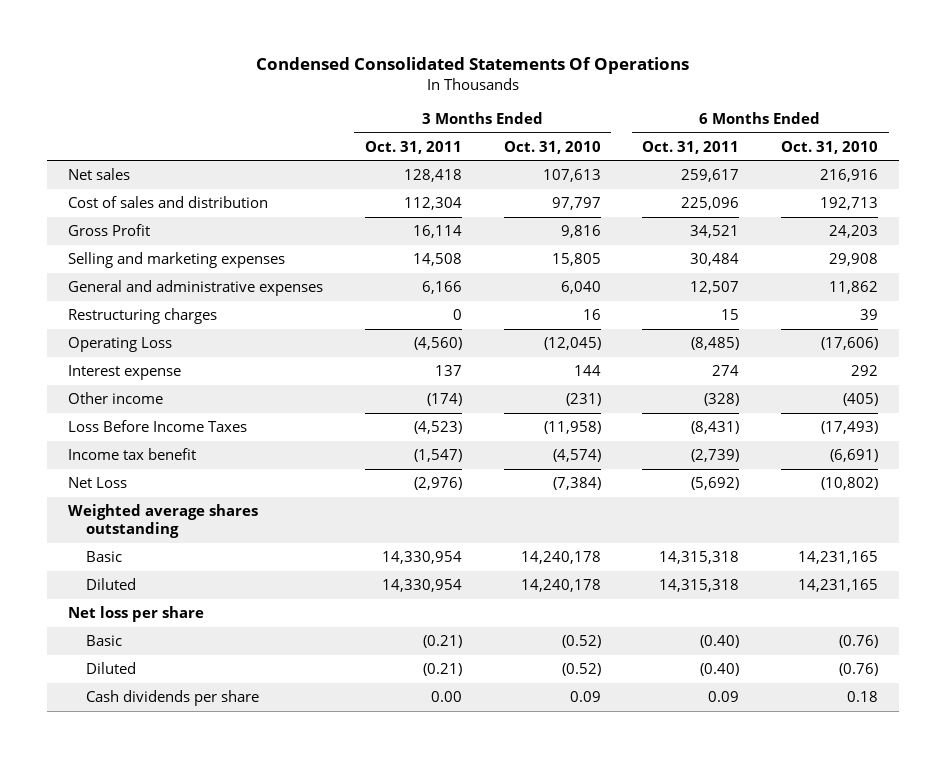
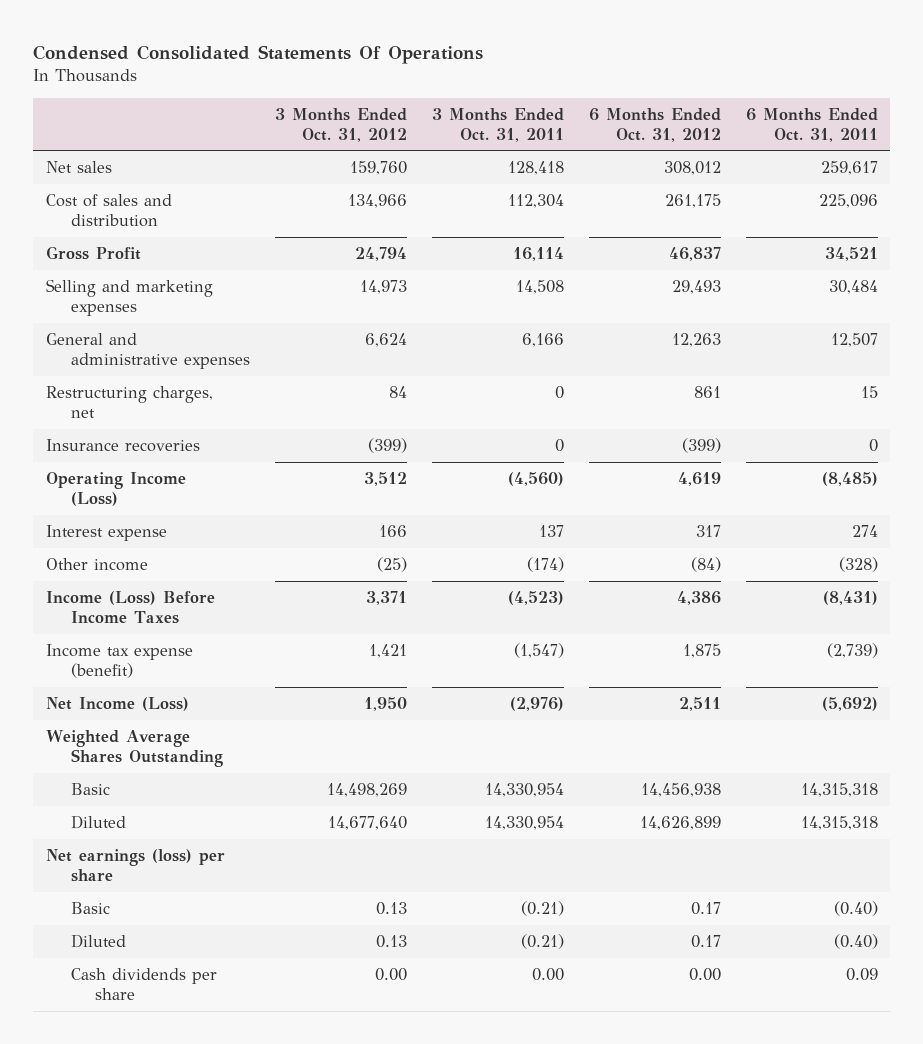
- | 3 Months Ended Oct. 31, 2011 | 3 Months Ended Oct. 31, 2010 | 6 Months Ended Oct. 31, 2011 | 6 Months Ended Oct. 31, 2010
+ | 3 Months Ended Oct. 31, 2012 | 3 Months Ended Oct. 31, 2011 | 6 Months Ended Oct. 31, 2012 | 6 Months Ended Oct. 31, 2011
- Restructuring charges | 0 | 16 | 15 | 39
- Operating Loss | (4,560) | (12,045) | (8,485) | (17,606)
+ Restructuring charges, net | 84 | 0 | 861 | 15
+ Insurance recoveries | (399) | 0 | (399) | 0
+ Operating Income (Loss) | 3,512 | (4,560) | 4,619 | (8,485)
- Loss Before Income Taxes | (4,523) | (11,958) | (8,431) | (17,493)
- Income tax benefit | (1,547) | (4,574) | (2,739) | (6,691)
- Net Loss | (2,976) | (7,384) | (5,692) | (10,802)
- Weighted average shares outstanding
+ Income (Loss) Before Income Taxes | 3,371 | (4,523) | 4,386 | (8,431)
+ Income tax expense (benefit) | 1,421 | (1,547) | 1,875 | (2,739)
+ Net Income (Loss) | 1,950 | (2,976) | 2,511 | (5,692)
+ Weighted Average Shares Outstanding
- Net loss per share
+ Net earnings (loss) per share

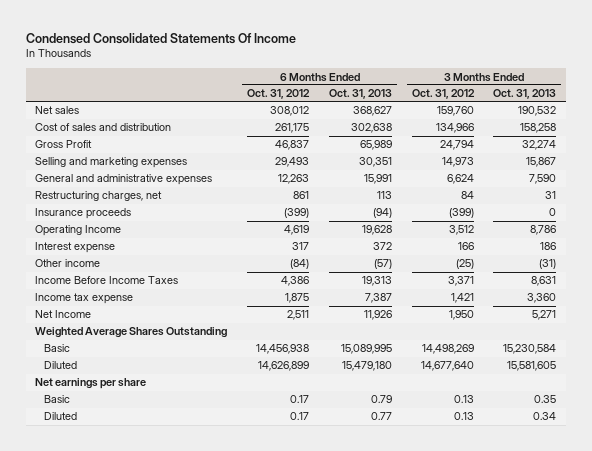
- Condensed Consolidated Statements Of Operations
+ Condensed Consolidated Statements Of Income
- | 3 Months Ended Oct. 31, 2012 | 3 Months Ended Oct. 31, 2011 | 6 Months Ended Oct. 31, 2012 | 6 Months Ended Oct. 31, 2011
+ | 6 Months Ended Oct. 31, 2012 | 6 Months Ended Oct. 31, 2013 | 3 Months Ended Oct. 31, 2012 | 3 Months Ended Oct. 31, 2013
- Insurance recoveries | (399) | 0 | (399) | 0
- Operating Income (Loss) | 3,512 | (4,560) | 4,619 | (8,485)
+ Insurance proceeds | (399) | (94) | (399) | 0
+ Operating Income | 4,619 | 19,628 | 3,512 | 8,786
- Income (Loss) Before Income Taxes | 3,371 | (4,523) | 4,386 | (8,431)
- Income tax expense (benefit) | 1,421 | (1,547) | 1,875 | (2,739)
- Net Income (Loss) | 1,950 | (2,976) | 2,511 | (5,692)
+ Income Before Income Taxes | 4,386 | 19,313 | 3,371 | 8,631
+ Income tax expense | 1,875 | 7,387 | 1,421 | 3,360
+ Net Income | 2,511 | 11,926 | 1,950 | 5,271
- Net earnings (loss) per share
+ Net earnings per share
- Cash dividends per share | 0.00 | 0.00 | 0.00 | 0.09

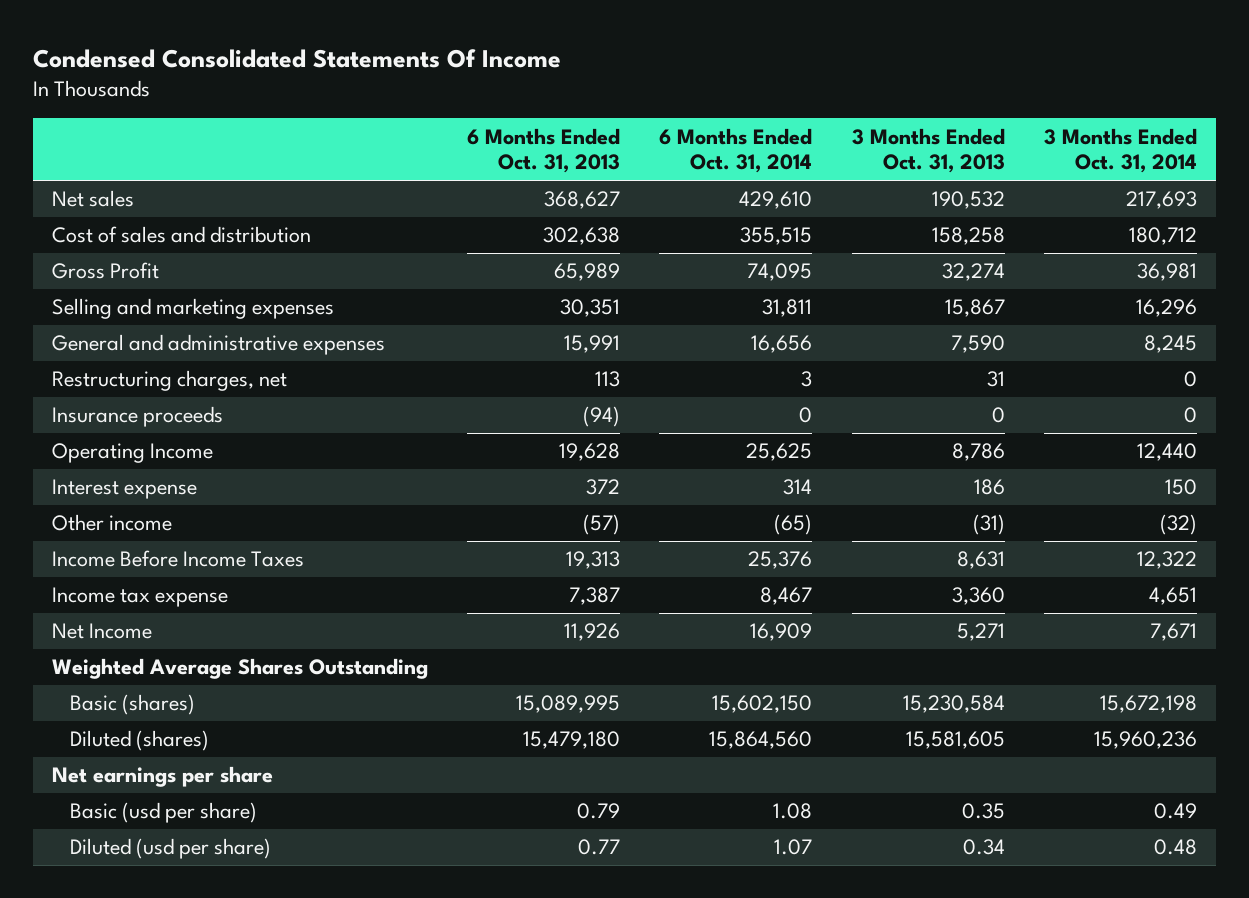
- | 6 Months Ended Oct. 31, 2012 | 6 Months Ended Oct. 31, 2013 | 3 Months Ended Oct. 31, 2012 | 3 Months Ended Oct. 31, 2013
+ | 6 Months Ended Oct. 31, 2013 | 6 Months Ended Oct. 31, 2014 | 3 Months Ended Oct. 31, 2013 | 3 Months Ended Oct. 31, 2014
- Basic | 14,456,938 | 15,089,995 | 14,498,269 | 15,230,584
- Diluted | 14,626,899 | 15,479,180 | 14,677,640 | 15,581,605
+ Basic (shares) | 15,089,995 | 15,602,150 | 15,230,584 | 15,672,198
+ Diluted (shares) | 15,479,180 | 15,864,560 | 15,581,605 | 15,960,236
- Basic | 0.17 | 0.79 | 0.13 | 0.35
- Diluted | 0.17 | 0.77 | 0.13 | 0.34
+ Basic (usd per share) | 0.79 | 1.08 | 0.35 | 0.49
+ Diluted (usd per share) | 0.77 | 1.07 | 0.34 | 0.48

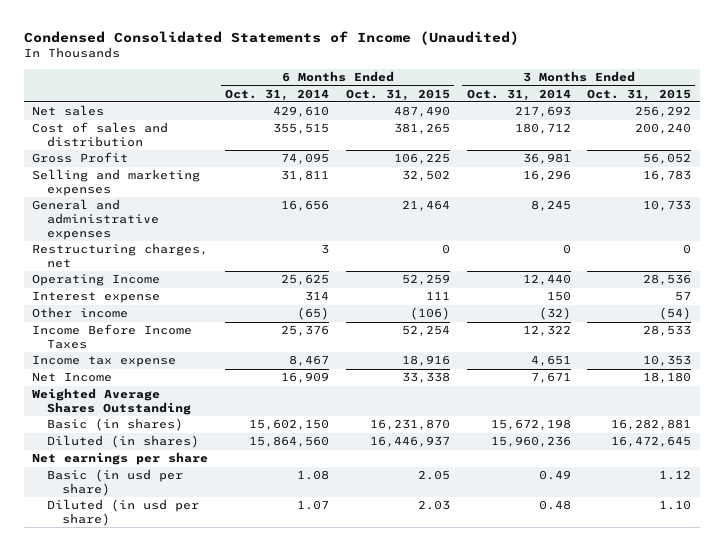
- Condensed Consolidated Statements Of Income
+ Condensed Consolidated Statements of Income (Unaudited)
- | 6 Months Ended Oct. 31, 2013 | 6 Months Ended Oct. 31, 2014 | 3 Months Ended Oct. 31, 2013 | 3 Months Ended Oct. 31, 2014
+ | 6 Months Ended Oct. 31, 2014 | 6 Months Ended Oct. 31, 2015 | 3 Months Ended Oct. 31, 2014 | 3 Months Ended Oct. 31, 2015
- Insurance proceeds | (94) | 0 | 0 | 0
- Basic (shares) | 15,089,995 | 15,602,150 | 15,230,584 | 15,672,198
- Diluted (shares) | 15,479,180 | 15,864,560 | 15,581,605 | 15,960,236
+ Basic (in shares) | 15,602,150 | 16,231,870 | 15,672,198 | 16,282,881
+ Diluted (in shares) | 15,864,560 | 16,446,937 | 15,960,236 | 16,472,645
- Basic (usd per share) | 0.79 | 1.08 | 0.35 | 0.49
- Diluted (usd per share) | 0.77 | 1.07 | 0.34 | 0.48
+ Basic (in usd per share) | 1.08 | 2.05 | 0.49 | 1.12
+ Diluted (in usd per share) | 1.07 | 2.03 | 0.48 | 1.10

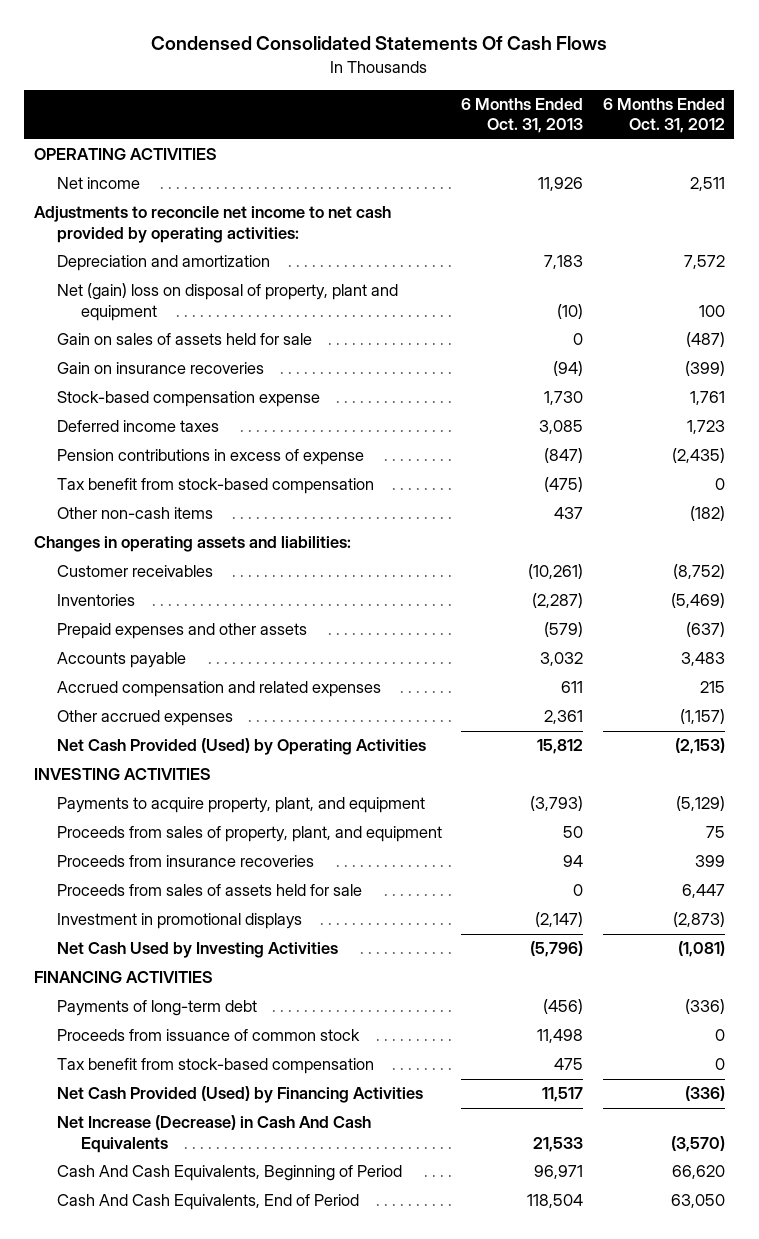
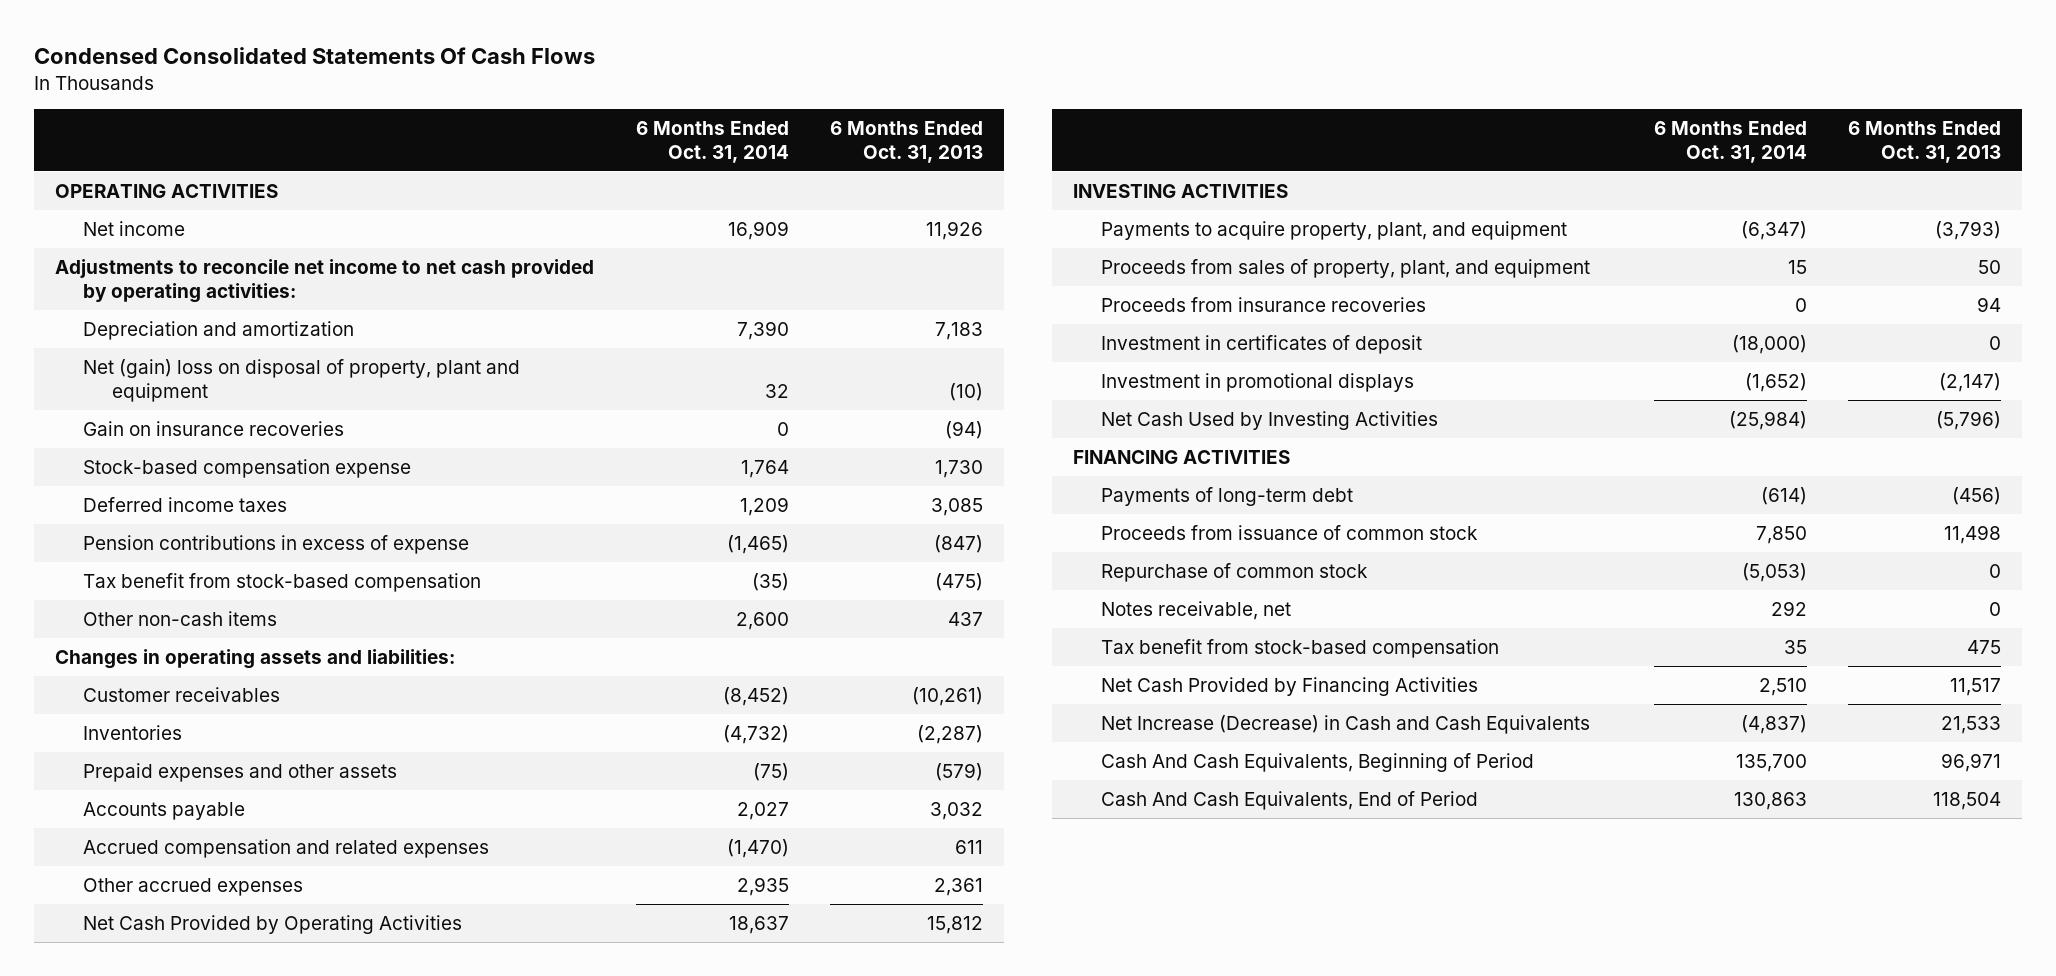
- | 6 Months Ended Oct. 31, 2013 | 6 Months Ended Oct. 31, 2012
+ | 6 Months Ended Oct. 31, 2014 | 6 Months Ended Oct. 31, 2013
- Gain on sales of assets held for sale | 0 | (487)
- Net Cash Provided (Used) by Operating Activities | 15,812 | (2,153)
+ Net Cash Provided by Operating Activities | 18,637 | 15,812
- Proceeds from sales of assets held for sale | 0 | 6,447
+ Investment in certificates of deposit | (18,000) | 0
+ Repurchase of common stock | (5,053) | 0
+ Notes receivable, net | 292 | 0
- Net Cash Provided (Used) by Financing Activities | 11,517 | (336)
- Net Increase (Decrease) in Cash And Cash Equivalents | 21,533 | (3,570)
+ Net Cash Provided by Financing Activities | 2,510 | 11,517
+ Net Increase (Decrease) in Cash and Cash Equivalents | (4,837) | 21,533

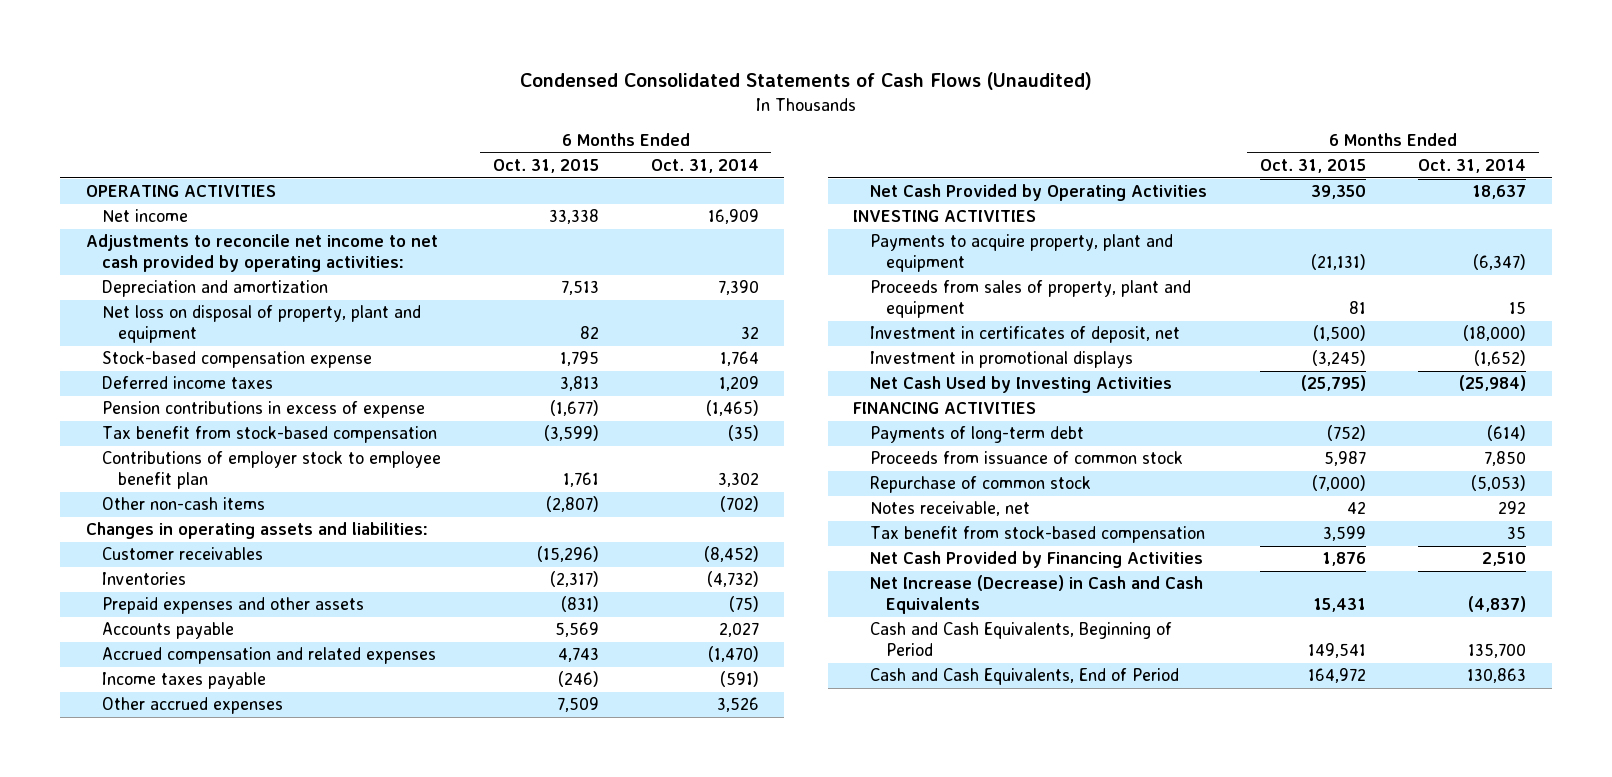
- Condensed Consolidated Statements Of Cash Flows
+ Condensed Consolidated Statements of Cash Flows (Unaudited)
- | 6 Months Ended Oct. 31, 2014 | 6 Months Ended Oct. 31, 2013
+ | 6 Months Ended Oct. 31, 2015 | 6 Months Ended Oct. 31, 2014
- Net (gain) loss on disposal of property, plant and equipment | 32 | (10)
- Gain on insurance recoveries | 0 | (94)
+ Net loss on disposal of property, plant and equipment | 82 | 32
- Other non-cash items | 2,600 | 437
+ Contributions of employer stock to employee benefit plan | 1,761 | 3,302
+ Other non-cash items | (2,807) | (702)
- Other accrued expenses | 2,935 | 2,361
+ Income taxes payable | (246) | (591)
+ Other accrued expenses | 7,509 | 3,526
- Payments to acquire property, plant, and equipment | (6,347) | (3,793)
- Proceeds from sales of property, plant, and equipment | 15 | 50
- Proceeds from insurance recoveries | 0 | 94
- Investment in certificates of deposit | (18,000) | 0
+ Payments to acquire property, plant and equipment | (21,131) | (6,347)
+ Proceeds from sales of property, plant and equipment | 81 | 15
+ Investment in certificates of deposit, net | (1,500) | (18,000)
- Cash And Cash Equivalents, Beginning of Period | 135,700 | 96,971
- Cash And Cash Equivalents, End of Period | 130,863 | 118,504
+ Cash and Cash Equivalents, Beginning of Period | 149,541 | 135,700
+ Cash and Cash Equivalents, End of Period | 164,972 | 130,863

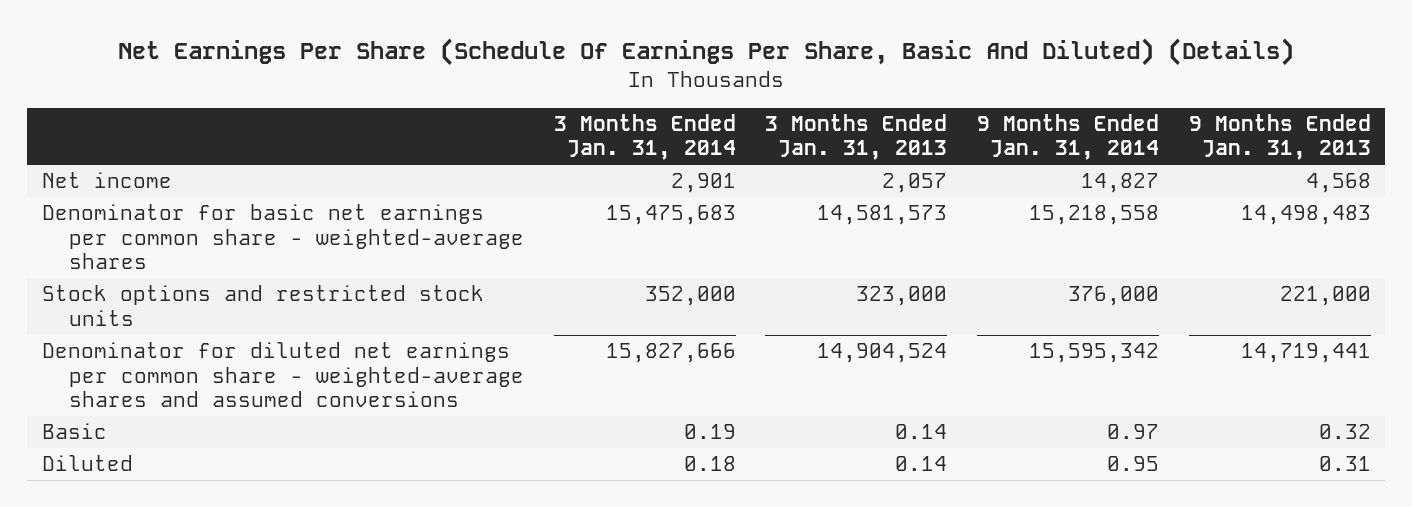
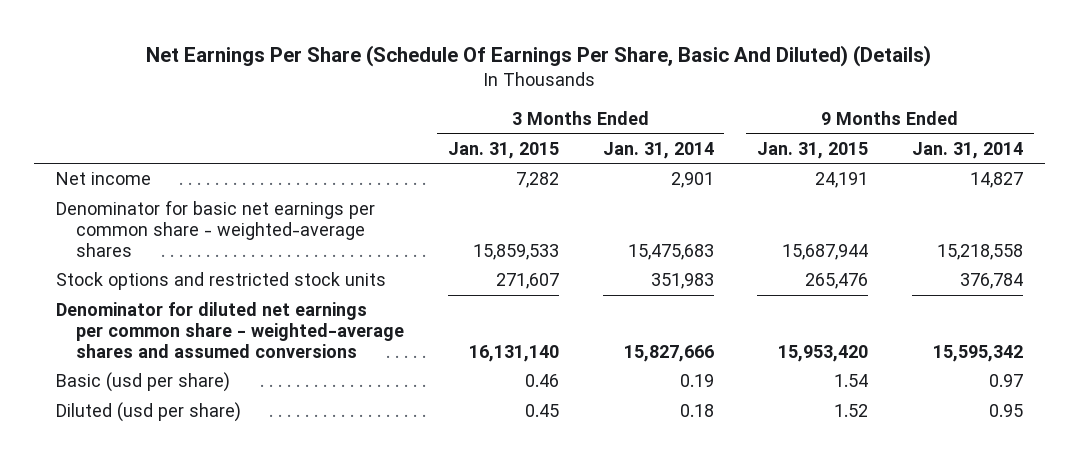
- | 3 Months Ended Jan. 31, 2014 | 3 Months Ended Jan. 31, 2013 | 9 Months Ended Jan. 31, 2014 | 9 Months Ended Jan. 31, 2013
+ | 3 Months Ended Jan. 31, 2015 | 3 Months Ended Jan. 31, 2014 | 9 Months Ended Jan. 31, 2015 | 9 Months Ended Jan. 31, 2014
- Stock options and restricted stock units | 352,000 | 323,000 | 376,000 | 221,000
+ Stock options and restricted stock units | 271,607 | 351,983 | 265,476 | 376,784
- Basic | 0.19 | 0.14 | 0.97 | 0.32
- Diluted | 0.18 | 0.14 | 0.95 | 0.31
+ Basic (usd per share) | 0.46 | 0.19 | 1.54 | 0.97
+ Diluted (usd per share) | 0.45 | 0.18 | 1.52 | 0.95

